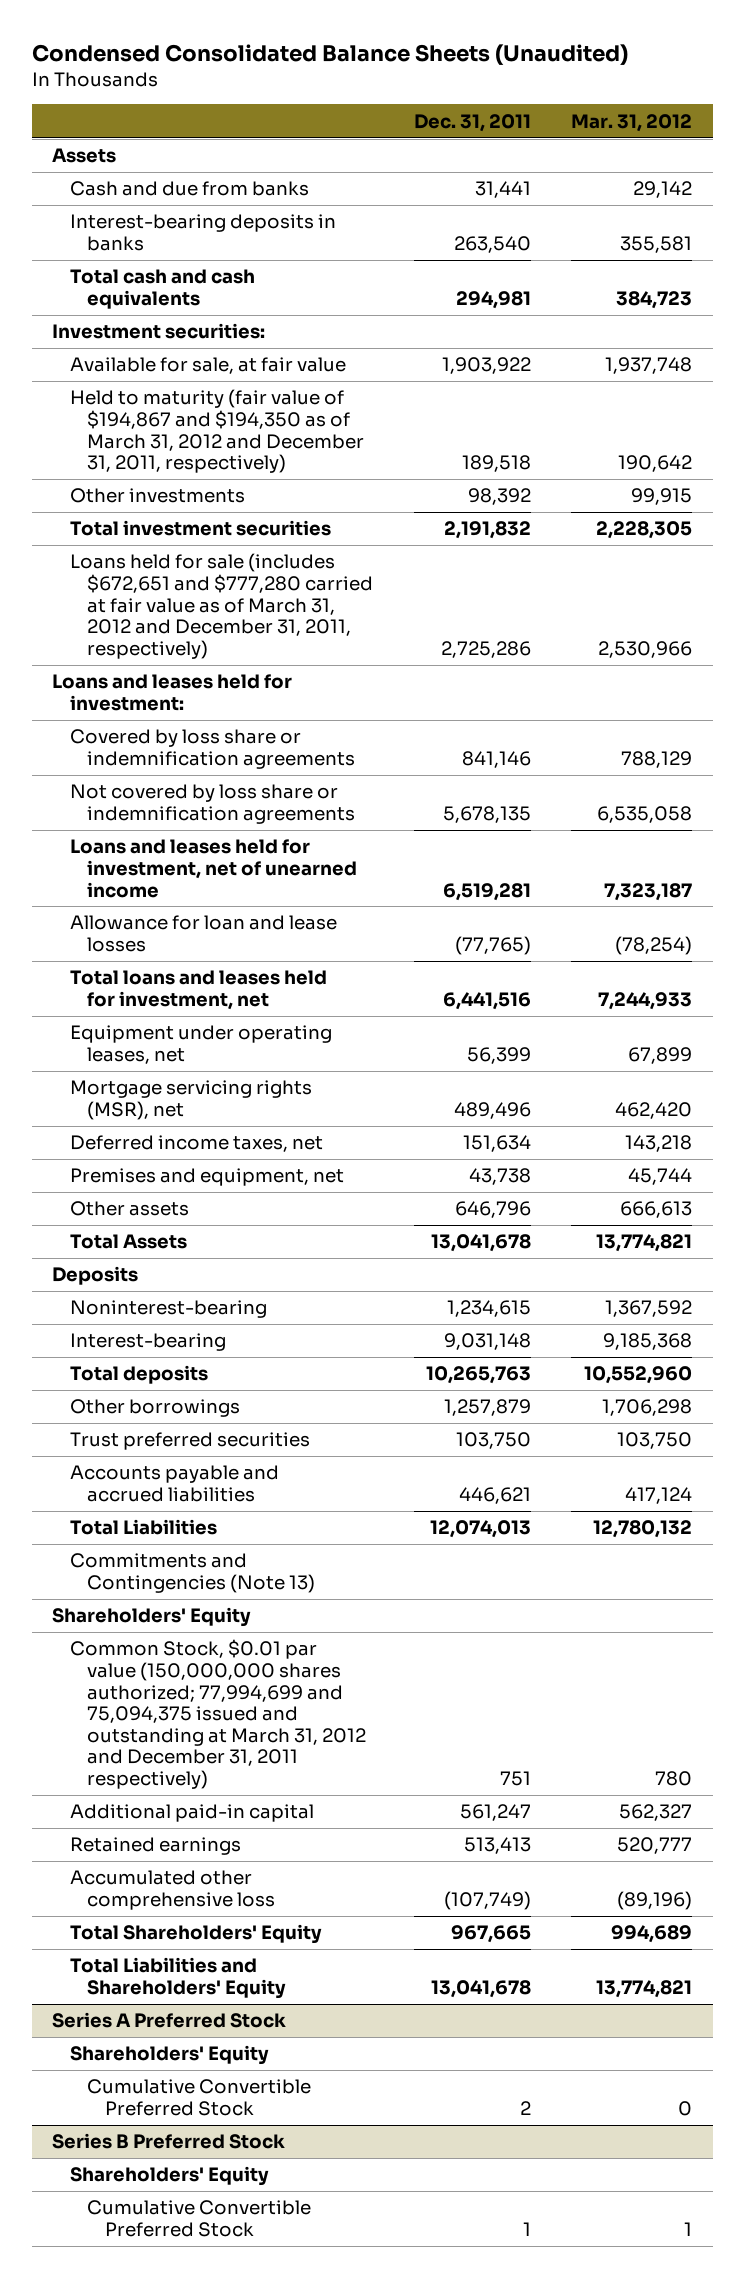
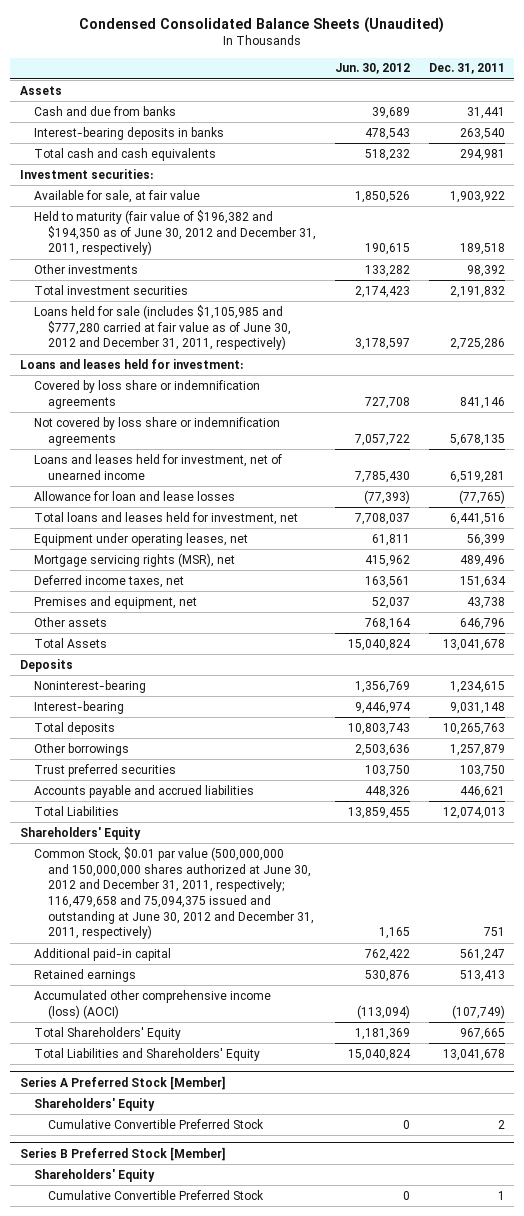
- | Dec. 31, 2011 | Mar. 31, 2012
+ | Jun. 30, 2012 | Dec. 31, 2011
- Held to maturity (fair value of $194,867 and $194,350 as of March 31, 2012 and December 31, 2011, respectively) | 189,518 | 190,642
+ Held to maturity (fair value of $196,382 and $194,350 as of June 30, 2012 and December 31, 2011, respectively) | 190,615 | 189,518
- Loans held for sale (includes $672,651 and $777,280 carried at fair value as of March 31, 2012 and December 31, 2011, respectively) | 2,725,286 | 2,530,966
+ Loans held for sale (includes $1,105,985 and $777,280 carried at fair value as of June 30, 2012 and December 31, 2011, respectively) | 3,178,597 | 2,725,286
- Commitments and Contingencies (Note 13)
- Common Stock, $0.01 par value (150,000,000 shares authorized; 77,994,699 and 75,094,375 issued and outstanding at March 31, 2012 and December 31, 2011 respectively) | 751 | 780
+ Common Stock, $0.01 par value (500,000,000 and 150,000,000 shares authorized at June 30, 2012 and December 31, 2011, respectively; 116,479,658 and 75,094,375 issued and outstanding at June 30, 2012 and December 31, 2011, respectively) | 1,165 | 751
- Accumulated other comprehensive loss | (107,749) | (89,196)
+ Accumulated other comprehensive income (loss) (AOCI) | (113,094) | (107,749)
- Series A Preferred Stock
+ Series A Preferred Stock [Member]
- Series B Preferred Stock
+ Series B Preferred Stock [Member]

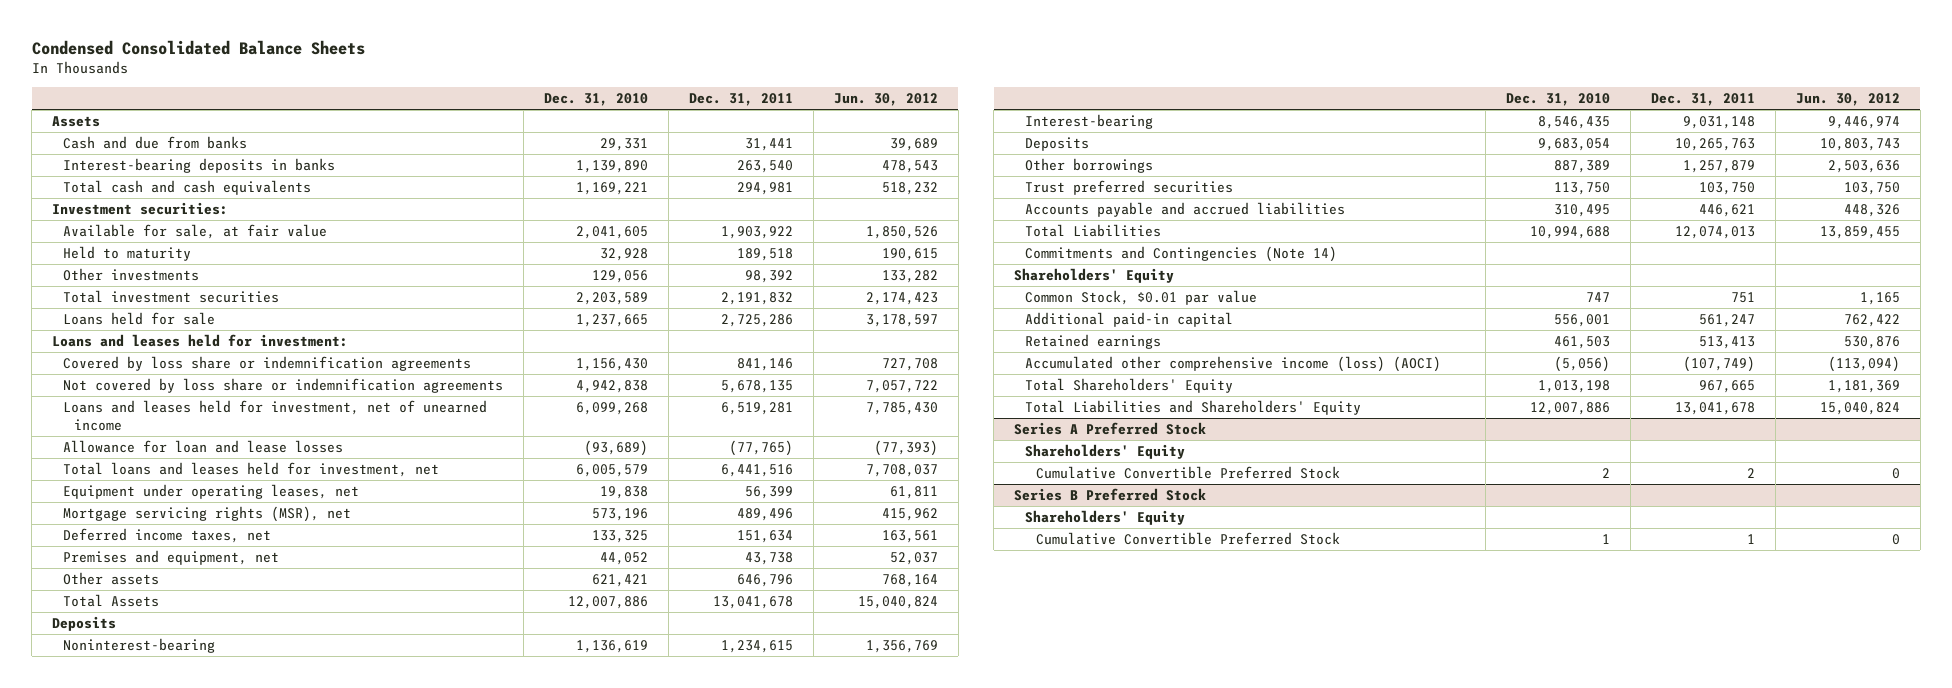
- Condensed Consolidated Balance Sheets (Unaudited)
+ Condensed Consolidated Balance Sheets
- | Jun. 30, 2012 | Dec. 31, 2011
+ | Dec. 31, 2010 | Dec. 31, 2011 | Jun. 30, 2012
- Held to maturity (fair value of $196,382 and $194,350 as of June 30, 2012 and December 31, 2011, respectively) | 190,615 | 189,518
+ Held to maturity | 32,928 | 189,518 | 190,615
- Loans held for sale (includes $1,105,985 and $777,280 carried at fair value as of June 30, 2012 and December 31, 2011, respectively) | 3,178,597 | 2,725,286
+ Loans held for sale | 1,237,665 | 2,725,286 | 3,178,597
- Total deposits | 10,803,743 | 10,265,763
+ Deposits | 9,683,054 | 10,265,763 | 10,803,743
+ Commitments and Contingencies (Note 14)
- Common Stock, $0.01 par value (500,000,000 and 150,000,000 shares authorized at June 30, 2012 and December 31, 2011, respectively; 116,479,658 and 75,094,375 issued and outstanding at June 30, 2012 and December 31, 2011, respectively) | 1,165 | 751
+ Common Stock, $0.01 par value | 747 | 751 | 1,165
- Series A Preferred Stock [Member]
+ Series A Preferred Stock
- Series B Preferred Stock [Member]
+ Series B Preferred Stock

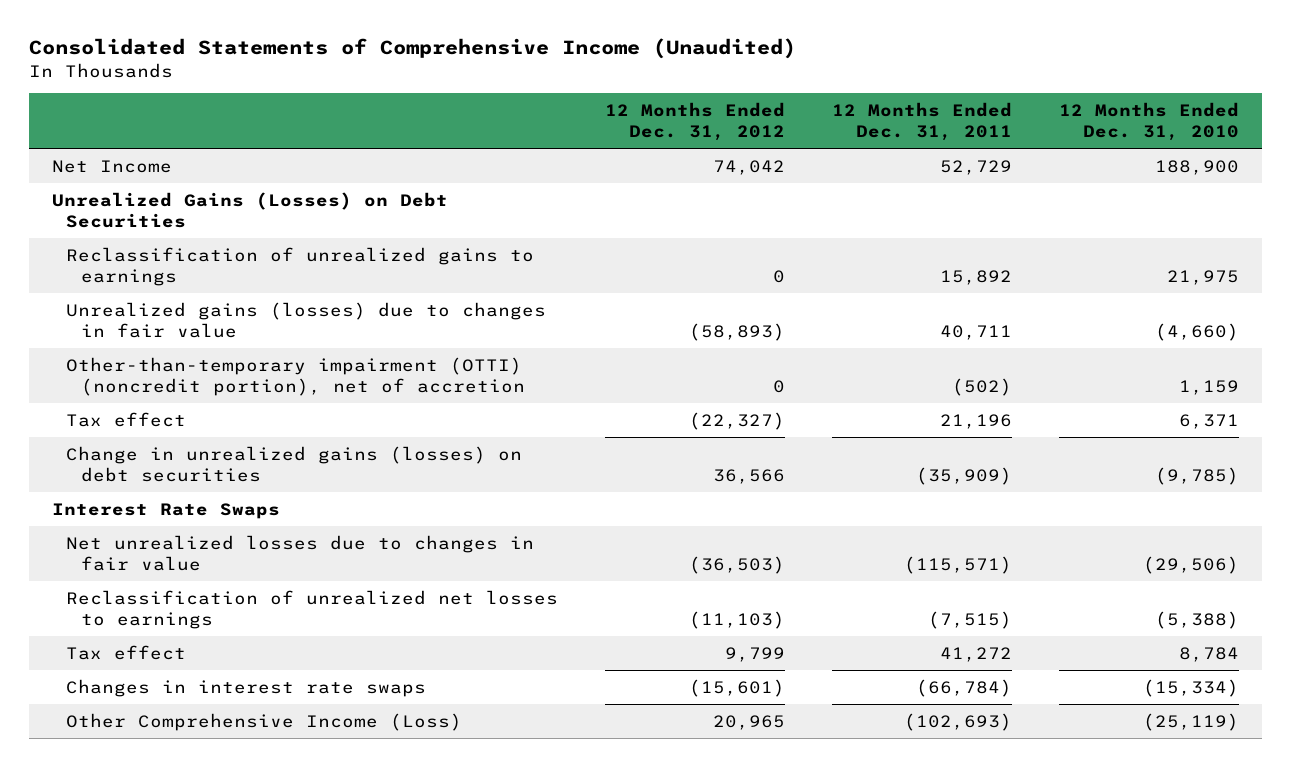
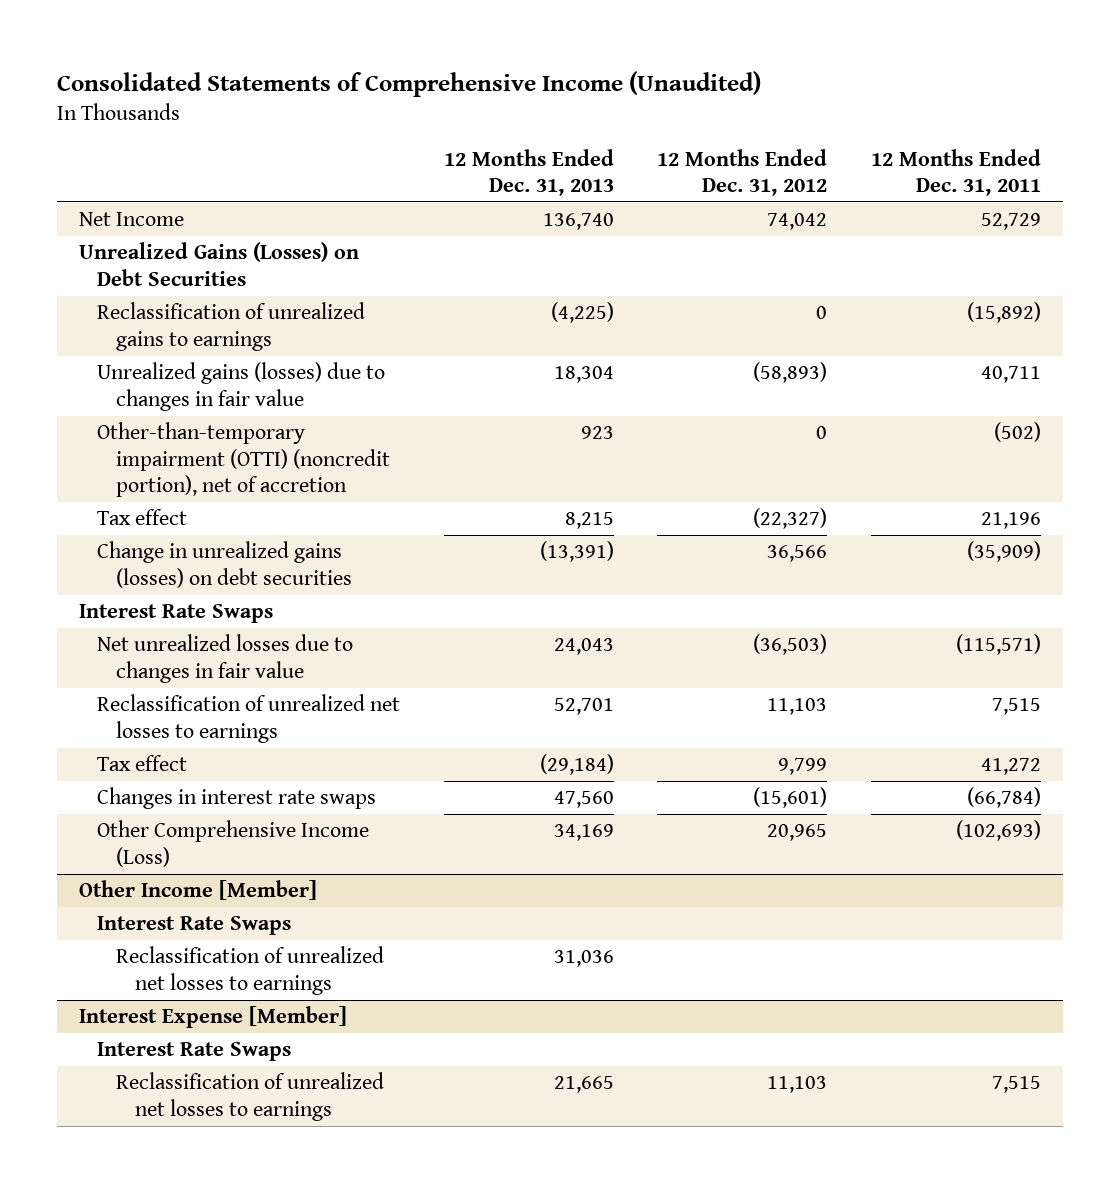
- | 12 Months Ended Dec. 31, 2012 | 12 Months Ended Dec. 31, 2011 | 12 Months Ended Dec. 31, 2010
+ | 12 Months Ended Dec. 31, 2013 | 12 Months Ended Dec. 31, 2012 | 12 Months Ended Dec. 31, 2011
- Reclassification of unrealized gains to earnings | 0 | 15,892 | 21,975
+ Reclassification of unrealized gains to earnings | (4,225) | 0 | (15,892)
- Reclassification of unrealized net losses to earnings | (11,103) | (7,515) | (5,388)
+ Reclassification of unrealized net losses to earnings | 52,701 | 11,103 | 7,515
+ Other Income [Member]
+ Interest Rate Swaps
+ Reclassification of unrealized net losses to earnings | 31,036 | |
+ Interest Expense [Member]
+ Interest Rate Swaps
+ Reclassification of unrealized net losses to earnings | 21,665 | 11,103 | 7,515

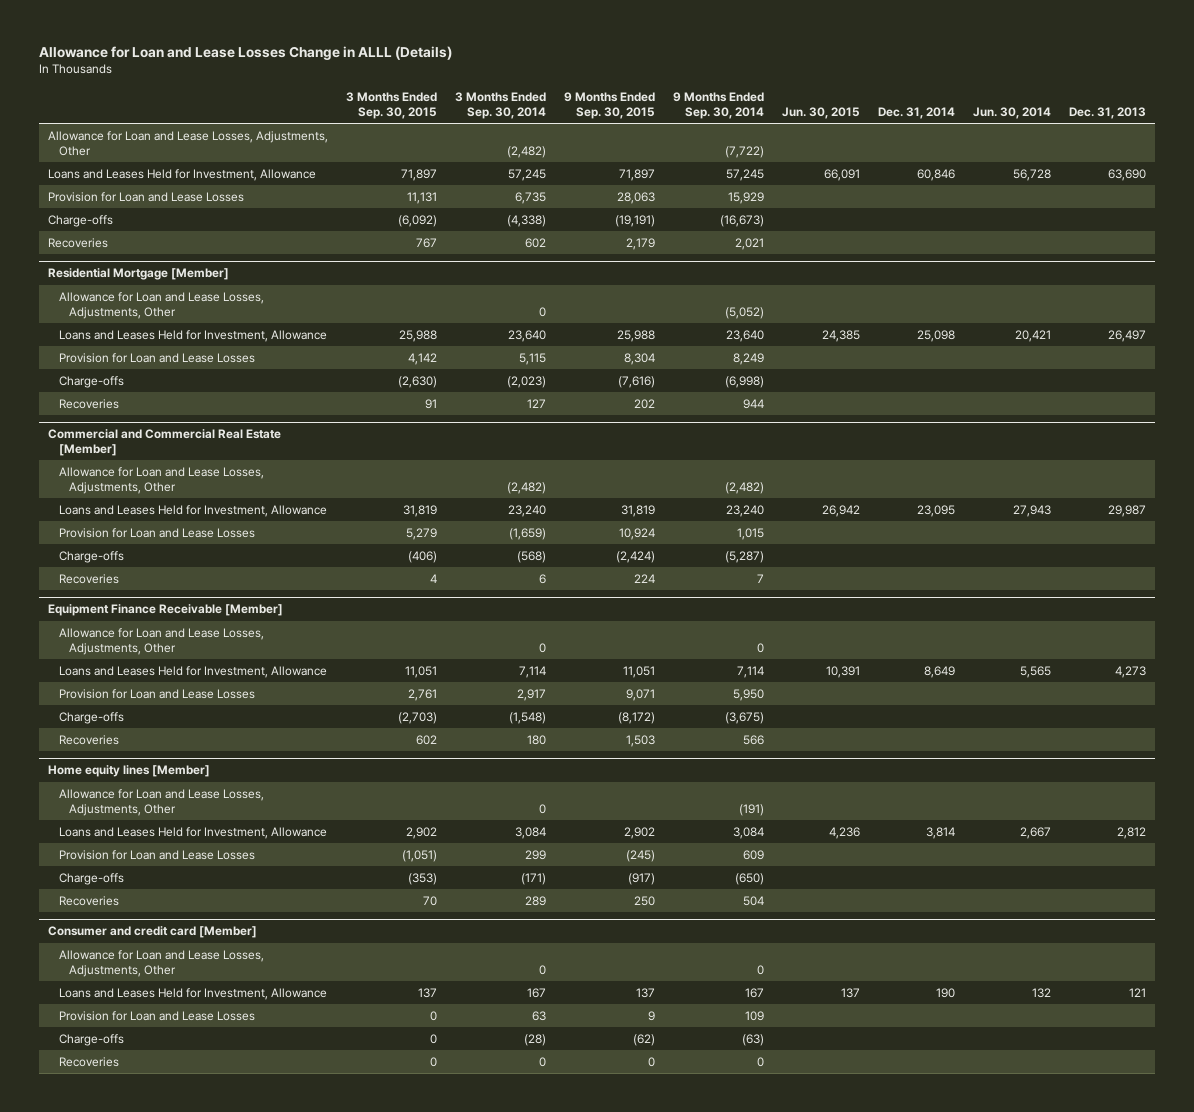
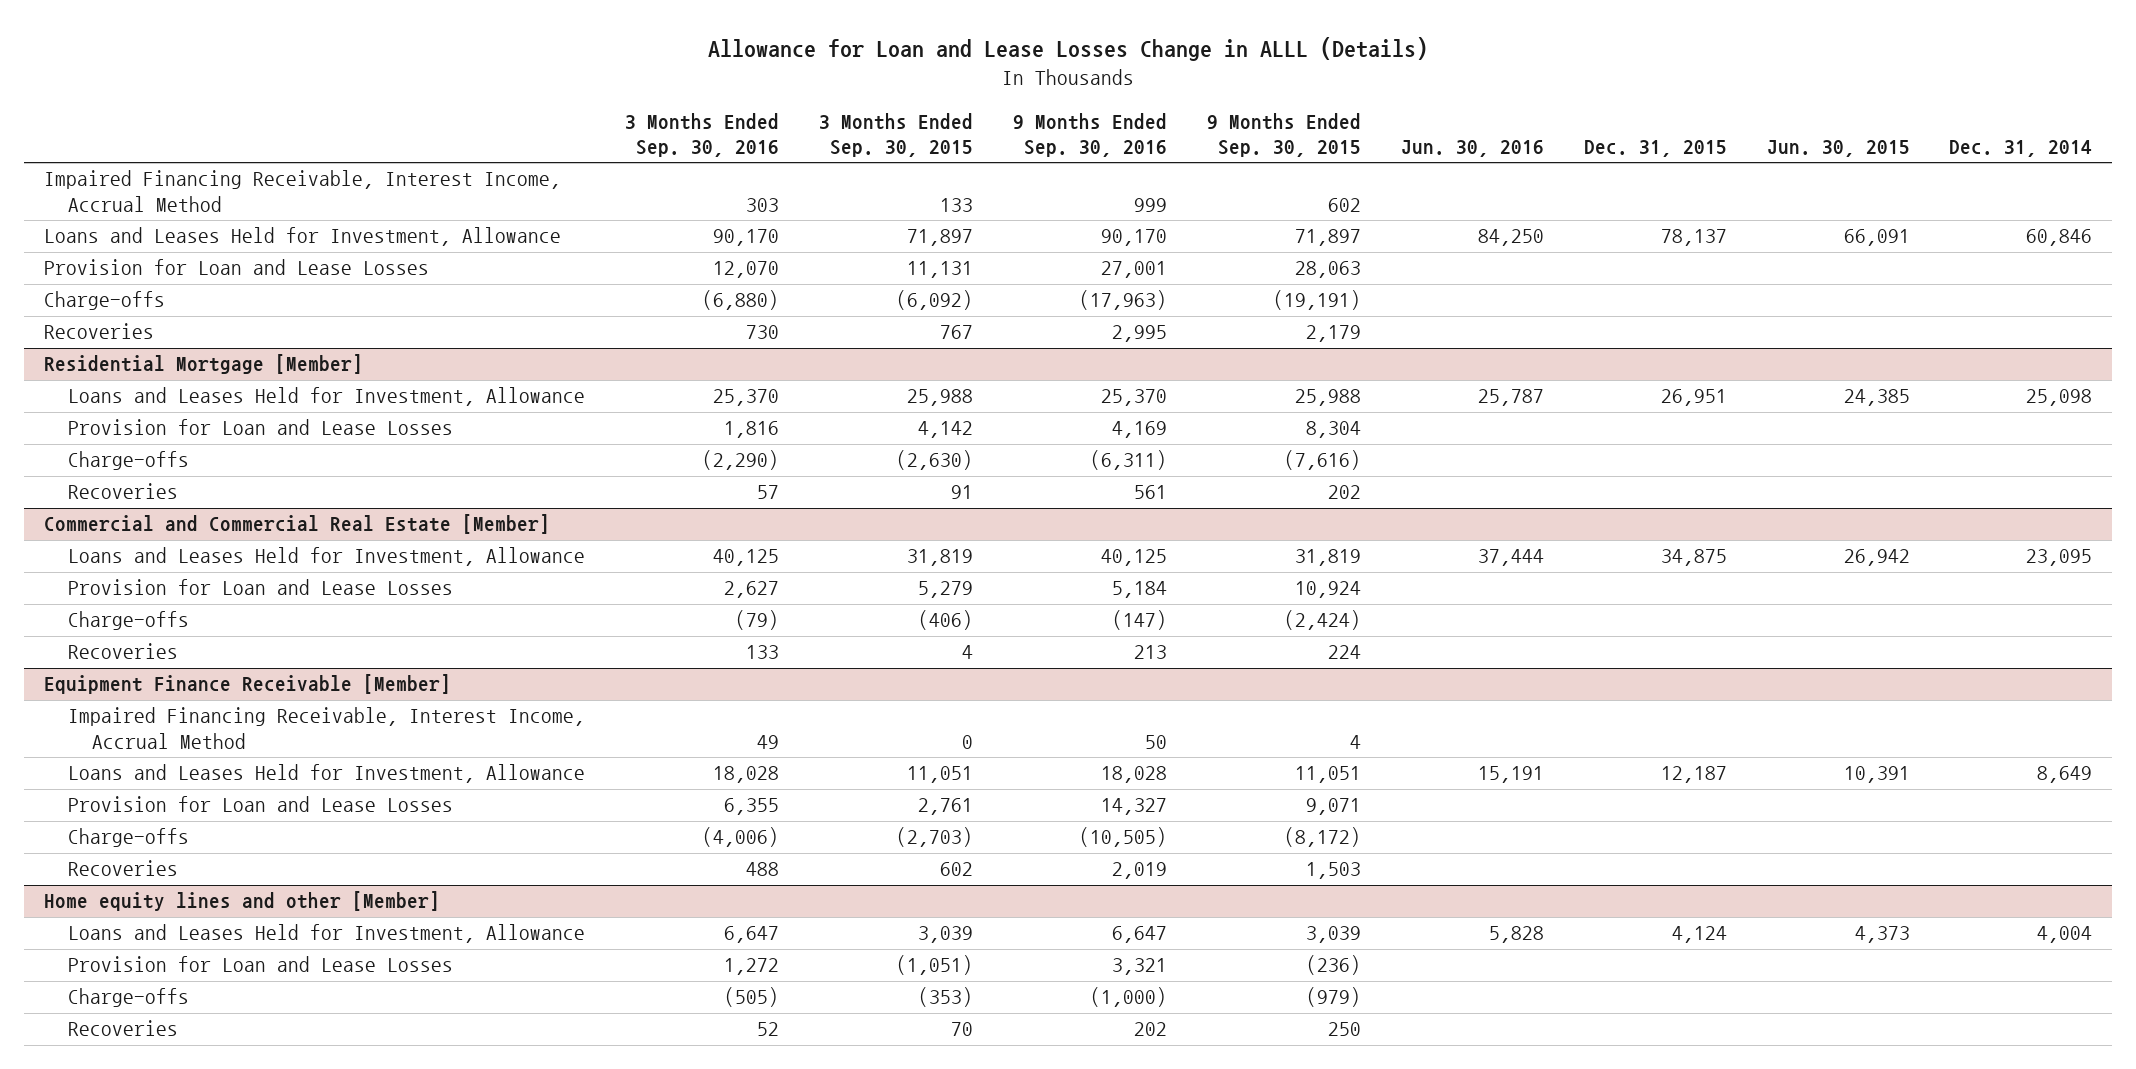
- | 3 Months Ended Sep. 30, 2015 | 3 Months Ended Sep. 30, 2014 | 9 Months Ended Sep. 30, 2015 | 9 Months Ended Sep. 30, 2014 | Jun. 30, 2015 | Dec. 31, 2014 | Jun. 30, 2014 | Dec. 31, 2013
+ | 3 Months Ended Sep. 30, 2016 | 3 Months Ended Sep. 30, 2015 | 9 Months Ended Sep. 30, 2016 | 9 Months Ended Sep. 30, 2015 | Jun. 30, 2016 | Dec. 31, 2015 | Jun. 30, 2015 | Dec. 31, 2014
- Allowance for Loan and Lease Losses, Adjustments, Other | | (2,482) | | (7,722) | | | |
+ Impaired Financing Receivable, Interest Income, Accrual Method | 303 | 133 | 999 | 602 | | | |
@ Residential Mortgage [Member]
- Allowance for Loan and Lease Losses, Adjustments, Other | | 0 | | (5,052) | | | |
@ Commercial and Commercial Real Estate [Member]
- Allowance for Loan and Lease Losses, Adjustments, Other | | (2,482) | | (2,482) | | | |
@ Equipment Finance Receivable [Member]
- Allowance for Loan and Lease Losses, Adjustments, Other | | 0 | | 0 | | | |
+ Impaired Financing Receivable, Interest Income, Accrual Method | 49 | 0 | 50 | 4 | | | |
- Home equity lines [Member]
- Allowance for Loan and Lease Losses, Adjustments, Other | | 0 | | (191) | | | |
- Loans and Leases Held for Investment, Allowance | 2,902 | 3,084 | 2,902 | 3,084 | 4,236 | 3,814 | 2,667 | 2,812
- Provision for Loan and Lease Losses | (1,051) | 299 | (245) | 609 | | | |
- Charge-offs | (353) | (171) | (917) | (650) | | | |
+ Home equity lines and other [Member]
+ Loans and Leases Held for Investment, Allowance | 6,647 | 3,039 | 6,647 | 3,039 | 5,828 | 4,124 | 4,373 | 4,004
+ Provision for Loan and Lease Losses | 1,272 | (1,051) | 3,321 | (236) | | | |
+ Charge-offs | (505) | (353) | (1,000) | (979) | | | |
- Consumer and credit card [Member]
- Allowance for Loan and Lease Losses, Adjustments, Other | | 0 | | 0 | | | |
- Loans and Leases Held for Investment, Allowance | 137 | 167 | 137 | 167 | 137 | 190 | 132 | 121
- Provision for Loan and Lease Losses | 0 | 63 | 9 | 109 | | | |
- Charge-offs | 0 | (28) | (62) | (63) | | | |
- Recoveries | 0 | 0 | 0 | 0 | | | |

